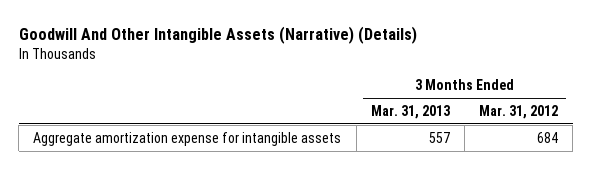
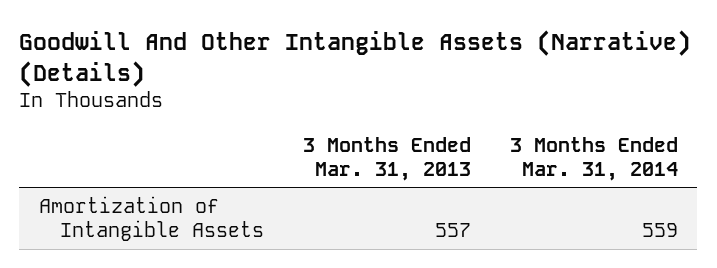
- | 3 Months Ended Mar. 31, 2013 | 3 Months Ended Mar. 31, 2012
+ | 3 Months Ended Mar. 31, 2013 | 3 Months Ended Mar. 31, 2014
- Aggregate amortization expense for intangible assets | 557 | 684
+ Amortization of Intangible Assets | 557 | 559

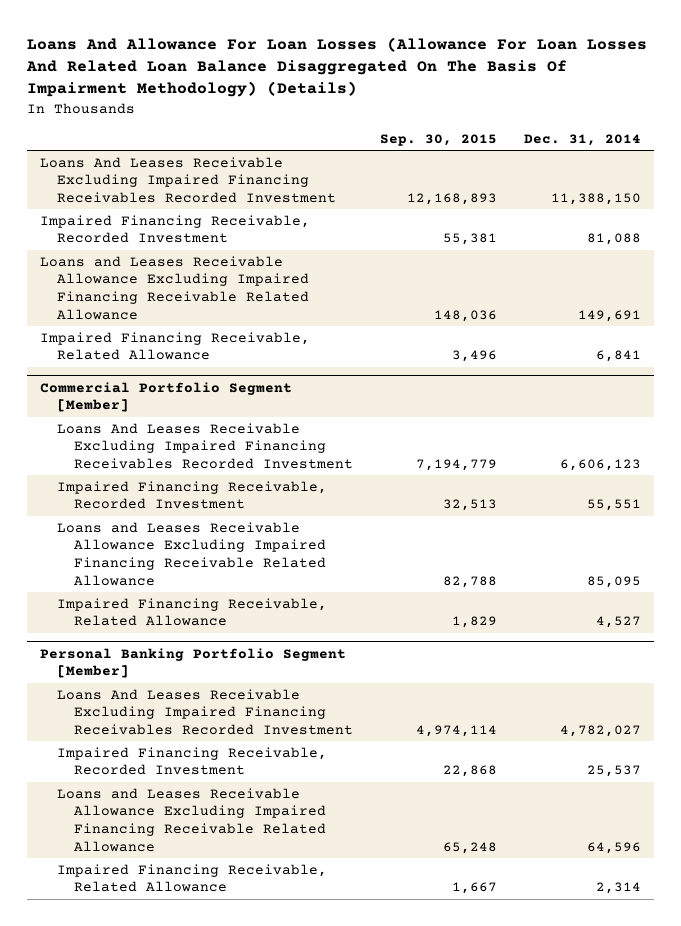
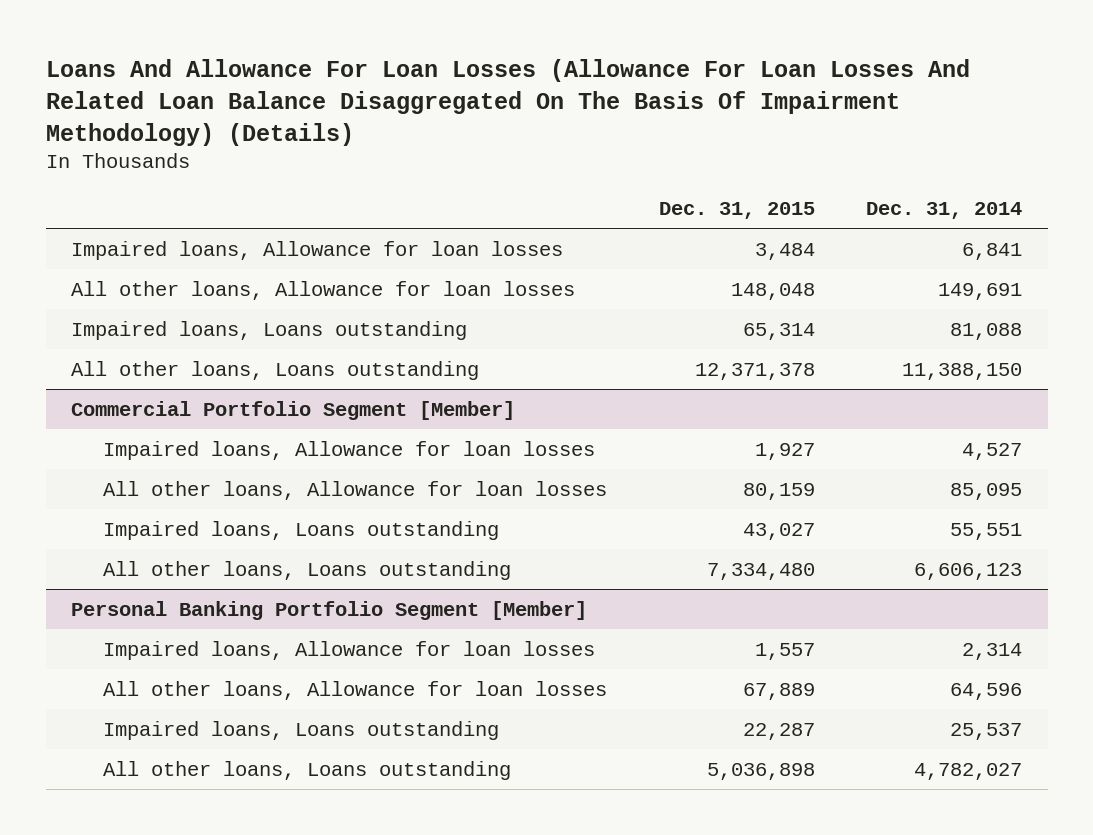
- | Sep. 30, 2015 | Dec. 31, 2014
+ | Dec. 31, 2015 | Dec. 31, 2014
- Loans And Leases Receivable Excluding Impaired Financing Receivables Recorded Investment | 12,168,893 | 11,388,150
- Impaired Financing Receivable, Recorded Investment | 55,381 | 81,088
- Loans and Leases Receivable Allowance Excluding Impaired Financing Receivable Related Allowance | 148,036 | 149,691
- Impaired Financing Receivable, Related Allowance | 3,496 | 6,841
+ Impaired loans, Allowance for loan losses | 3,484 | 6,841
+ All other loans, Allowance for loan losses | 148,048 | 149,691
+ Impaired loans, Loans outstanding | 65,314 | 81,088
+ All other loans, Loans outstanding | 12,371,378 | 11,388,150
@ Commercial Portfolio Segment [Member]
- Loans And Leases Receivable Excluding Impaired Financing Receivables Recorded Investment | 7,194,779 | 6,606,123
- Impaired Financing Receivable, Recorded Investment | 32,513 | 55,551
- Loans and Leases Receivable Allowance Excluding Impaired Financing Receivable Related Allowance | 82,788 | 85,095
- Impaired Financing Receivable, Related Allowance | 1,829 | 4,527
+ Impaired loans, Allowance for loan losses | 1,927 | 4,527
+ All other loans, Allowance for loan losses | 80,159 | 85,095
+ Impaired loans, Loans outstanding | 43,027 | 55,551
+ All other loans, Loans outstanding | 7,334,480 | 6,606,123
@ Personal Banking Portfolio Segment [Member]
- Loans And Leases Receivable Excluding Impaired Financing Receivables Recorded Investment | 4,974,114 | 4,782,027
- Impaired Financing Receivable, Recorded Investment | 22,868 | 25,537
- Loans and Leases Receivable Allowance Excluding Impaired Financing Receivable Related Allowance | 65,248 | 64,596
- Impaired Financing Receivable, Related Allowance | 1,667 | 2,314
+ Impaired loans, Allowance for loan losses | 1,557 | 2,314
+ All other loans, Allowance for loan losses | 67,889 | 64,596
+ Impaired loans, Loans outstanding | 22,287 | 25,537
+ All other loans, Loans outstanding | 5,036,898 | 4,782,027

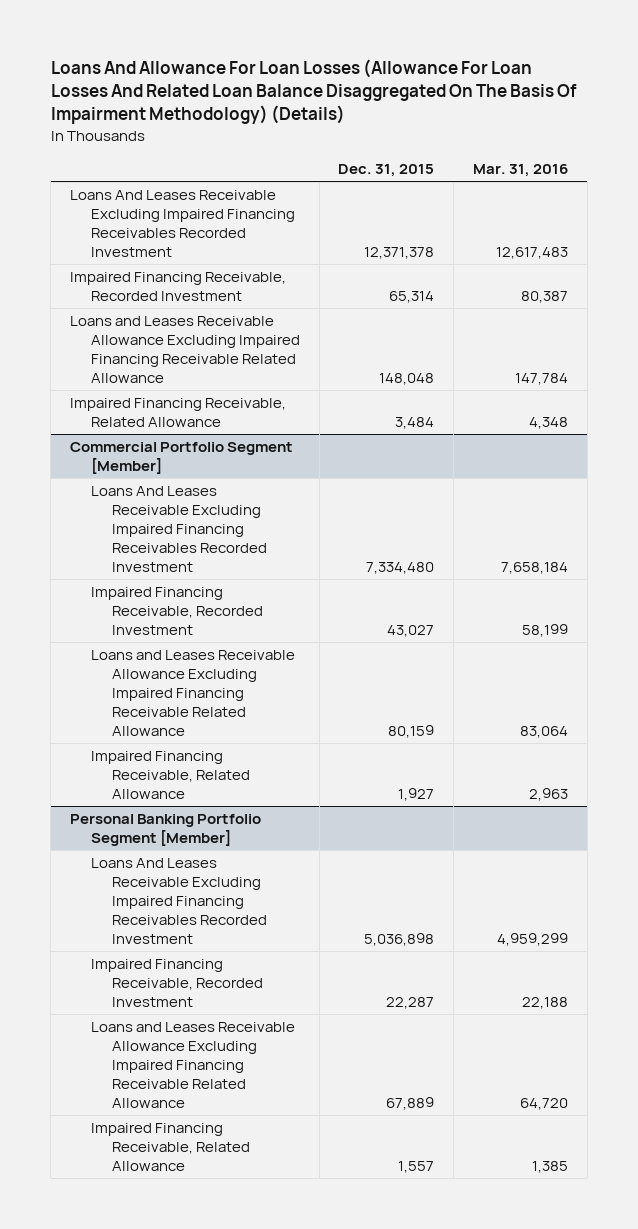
- | Dec. 31, 2015 | Dec. 31, 2014
+ | Dec. 31, 2015 | Mar. 31, 2016
- Impaired loans, Allowance for loan losses | 3,484 | 6,841
- All other loans, Allowance for loan losses | 148,048 | 149,691
- Impaired loans, Loans outstanding | 65,314 | 81,088
- All other loans, Loans outstanding | 12,371,378 | 11,388,150
+ Loans And Leases Receivable Excluding Impaired Financing Receivables Recorded Investment | 12,371,378 | 12,617,483
+ Impaired Financing Receivable, Recorded Investment | 65,314 | 80,387
+ Loans and Leases Receivable Allowance Excluding Impaired Financing Receivable Related Allowance | 148,048 | 147,784
+ Impaired Financing Receivable, Related Allowance | 3,484 | 4,348
@ Commercial Portfolio Segment [Member]
- Impaired loans, Allowance for loan losses | 1,927 | 4,527
- All other loans, Allowance for loan losses | 80,159 | 85,095
- Impaired loans, Loans outstanding | 43,027 | 55,551
- All other loans, Loans outstanding | 7,334,480 | 6,606,123
+ Loans And Leases Receivable Excluding Impaired Financing Receivables Recorded Investment | 7,334,480 | 7,658,184
+ Impaired Financing Receivable, Recorded Investment | 43,027 | 58,199
+ Loans and Leases Receivable Allowance Excluding Impaired Financing Receivable Related Allowance | 80,159 | 83,064
+ Impaired Financing Receivable, Related Allowance | 1,927 | 2,963
@ Personal Banking Portfolio Segment [Member]
- Impaired loans, Allowance for loan losses | 1,557 | 2,314
- All other loans, Allowance for loan losses | 67,889 | 64,596
- Impaired loans, Loans outstanding | 22,287 | 25,537
- All other loans, Loans outstanding | 5,036,898 | 4,782,027
+ Loans And Leases Receivable Excluding Impaired Financing Receivables Recorded Investment | 5,036,898 | 4,959,299
+ Impaired Financing Receivable, Recorded Investment | 22,287 | 22,188
+ Loans and Leases Receivable Allowance Excluding Impaired Financing Receivable Related Allowance | 67,889 | 64,720
+ Impaired Financing Receivable, Related Allowance | 1,557 | 1,385

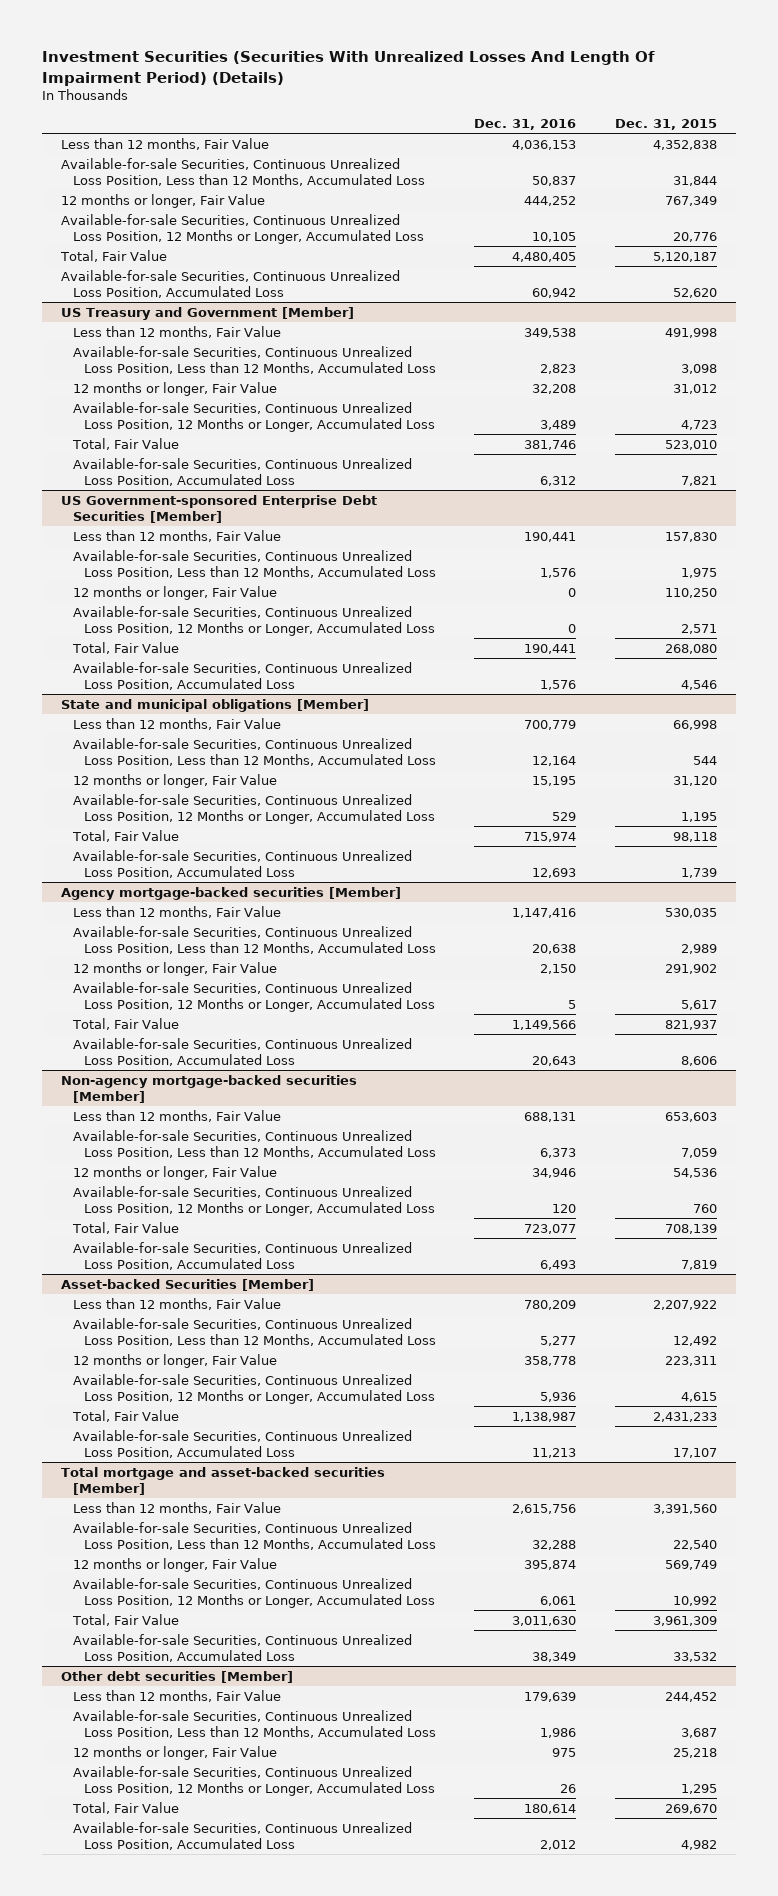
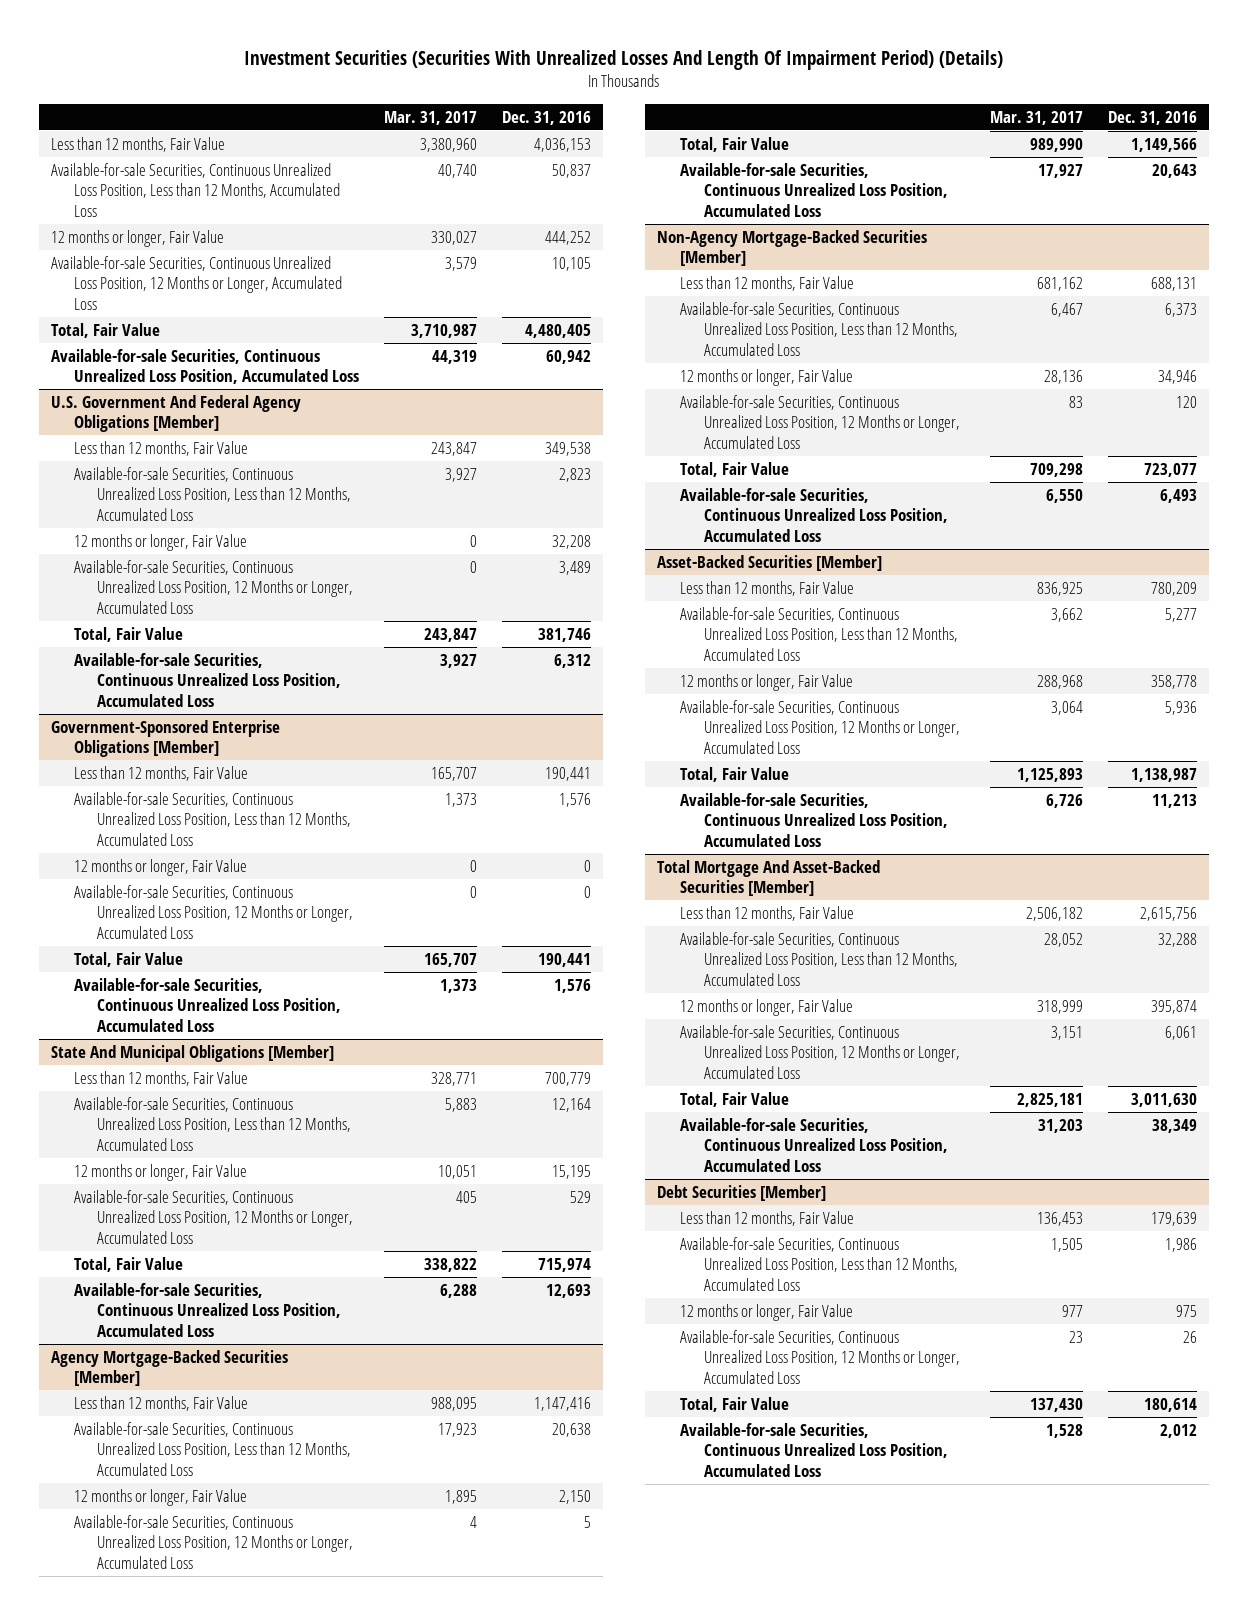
- | Dec. 31, 2016 | Dec. 31, 2015
+ | Mar. 31, 2017 | Dec. 31, 2016
- US Treasury and Government [Member]
+ U.S. Government And Federal Agency Obligations [Member]
- US Government-sponsored Enterprise Debt Securities [Member]
+ Government-Sponsored Enterprise Obligations [Member]
- State and municipal obligations [Member]
+ State And Municipal Obligations [Member]
- Agency mortgage-backed securities [Member]
+ Agency Mortgage-Backed Securities [Member]
- Non-agency mortgage-backed securities [Member]
+ Non-Agency Mortgage-Backed Securities [Member]
- Asset-backed Securities [Member]
+ Asset-Backed Securities [Member]
- Total mortgage and asset-backed securities [Member]
+ Total Mortgage And Asset-Backed Securities [Member]
- Other debt securities [Member]
+ Debt Securities [Member]

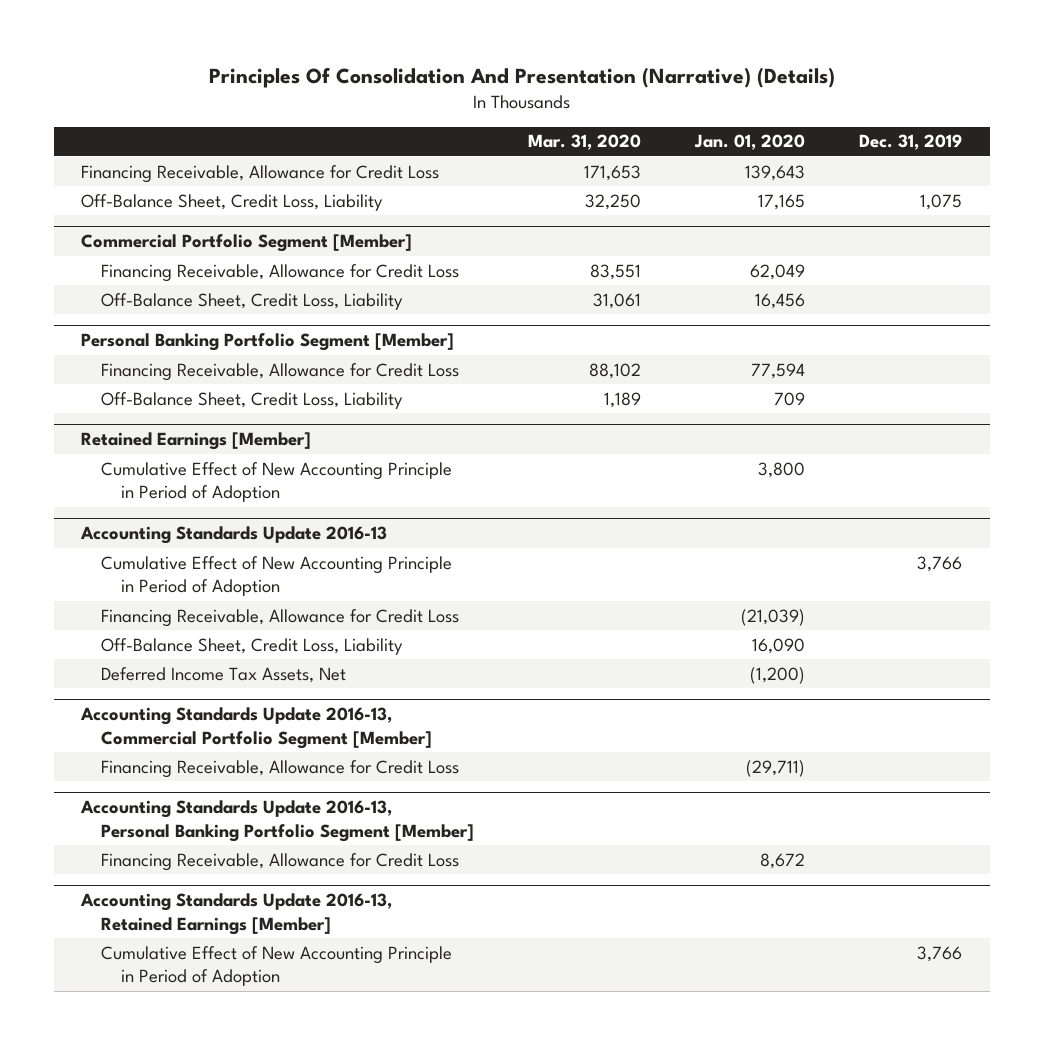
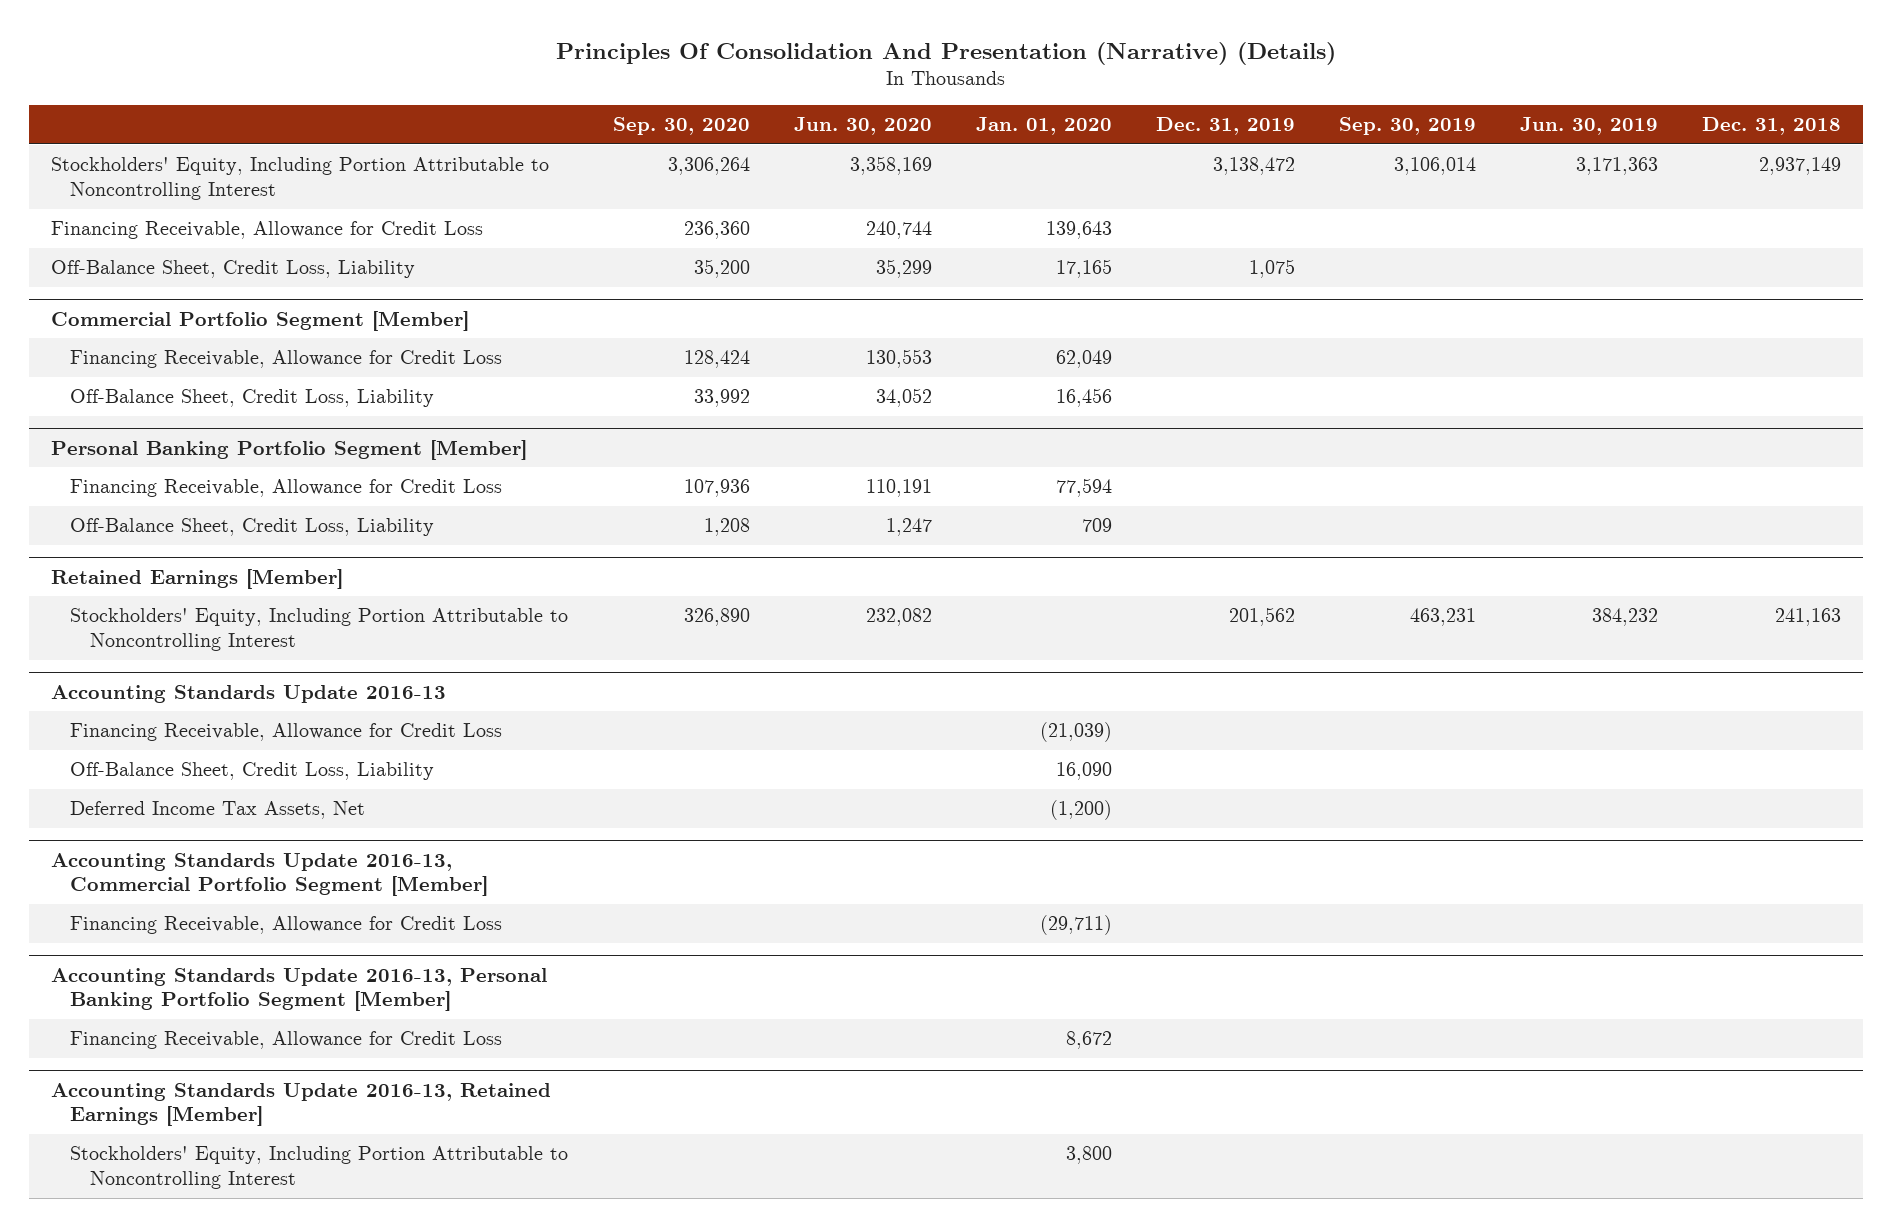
- | Mar. 31, 2020 | Jan. 01, 2020 | Dec. 31, 2019
+ | Sep. 30, 2020 | Jun. 30, 2020 | Jan. 01, 2020 | Dec. 31, 2019 | Sep. 30, 2019 | Jun. 30, 2019 | Dec. 31, 2018
+ Stockholders' Equity, Including Portion Attributable to Noncontrolling Interest | 3,306,264 | 3,358,169 | | 3,138,472 | 3,106,014 | 3,171,363 | 2,937,149
@ Retained Earnings [Member]
- Cumulative Effect of New Accounting Principle in Period of Adoption | | 3,800 |
+ Stockholders' Equity, Including Portion Attributable to Noncontrolling Interest | 326,890 | 232,082 | | 201,562 | 463,231 | 384,232 | 241,163
@ Accounting Standards Update 2016-13
- Cumulative Effect of New Accounting Principle in Period of Adoption | | | 3,766
@ Accounting Standards Update 2016-13, Retained Earnings [Member]
- Cumulative Effect of New Accounting Principle in Period of Adoption | | | 3,766
+ Stockholders' Equity, Including Portion Attributable to Noncontrolling Interest | | | 3,800 | | | |

